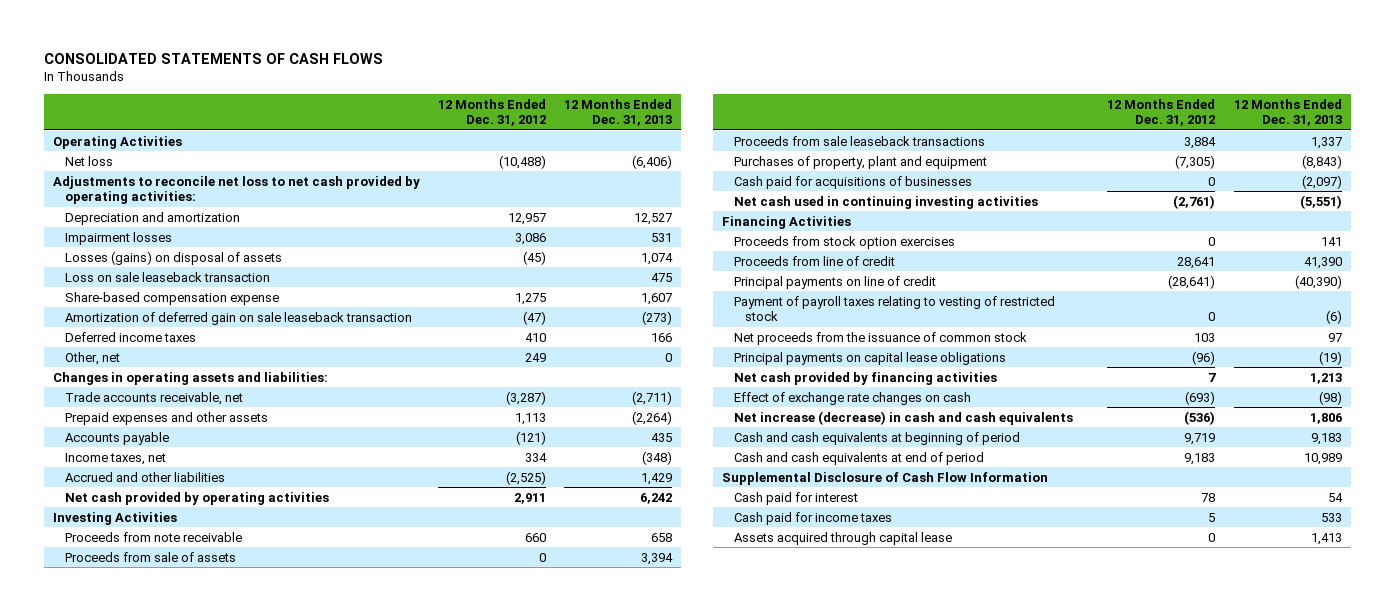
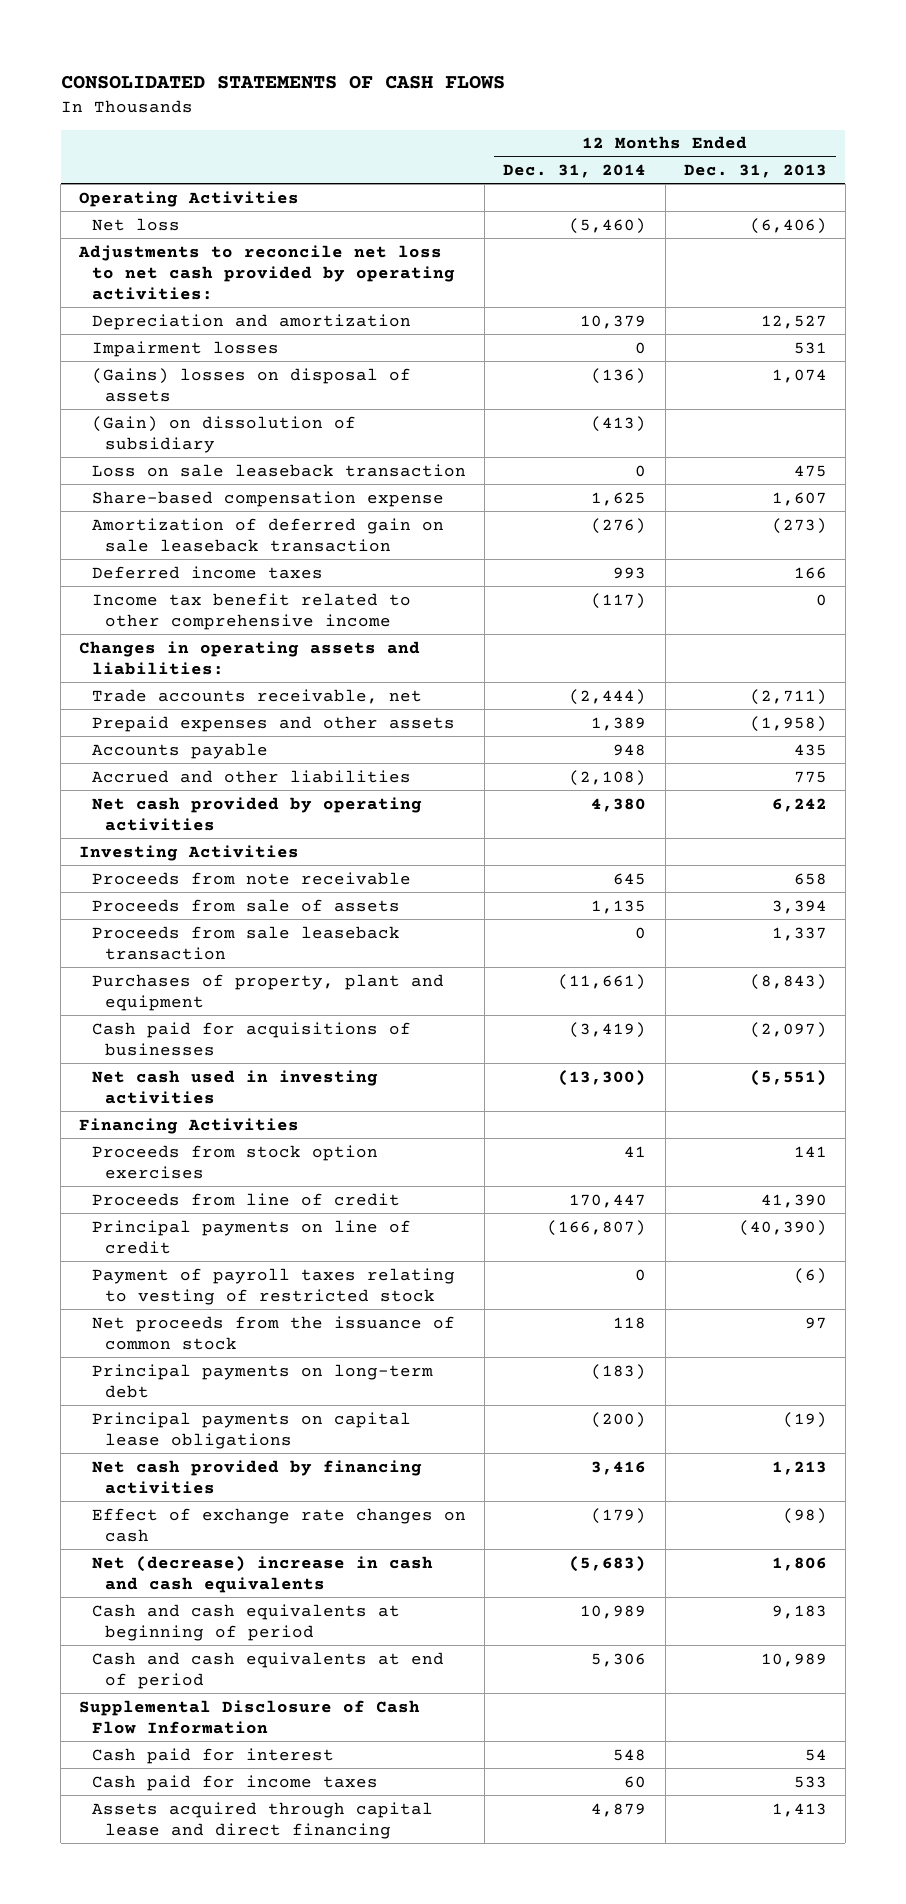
- | 12 Months Ended Dec. 31, 2012 | 12 Months Ended Dec. 31, 2013
+ | 12 Months Ended Dec. 31, 2014 | 12 Months Ended Dec. 31, 2013
- Losses (gains) on disposal of assets | (45) | 1,074
+ (Gains) losses on disposal of assets | (136) | 1,074
+ (Gain) on dissolution of subsidiary | (413) |
- Other, net | 249 | 0
+ Income tax benefit related to other comprehensive income | (117) | 0
- Prepaid expenses and other assets | 1,113 | (2,264)
+ Prepaid expenses and other assets | 1,389 | (1,958)
- Income taxes, net | 334 | (348)
- Accrued and other liabilities | (2,525) | 1,429
+ Accrued and other liabilities | (2,108) | 775
- Proceeds from sale leaseback transactions | 3,884 | 1,337
+ Proceeds from sale leaseback transaction | 0 | 1,337
- Net cash used in continuing investing activities | (2,761) | (5,551)
+ Net cash used in investing activities | (13,300) | (5,551)
+ Principal payments on long-term debt | (183) |
- Net increase (decrease) in cash and cash equivalents | (536) | 1,806
+ Net (decrease) increase in cash and cash equivalents | (5,683) | 1,806
- Assets acquired through capital lease | 0 | 1,413
+ Assets acquired through capital lease and direct financing | 4,879 | 1,413

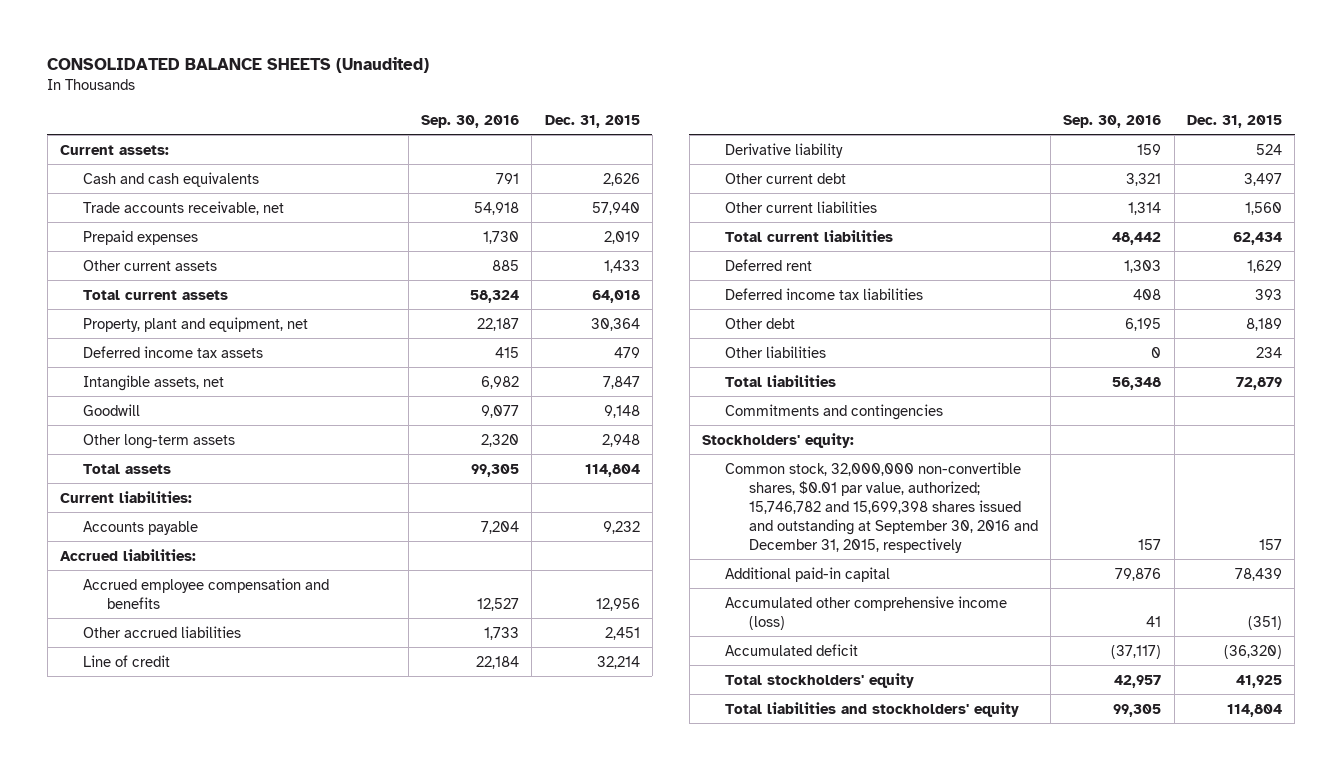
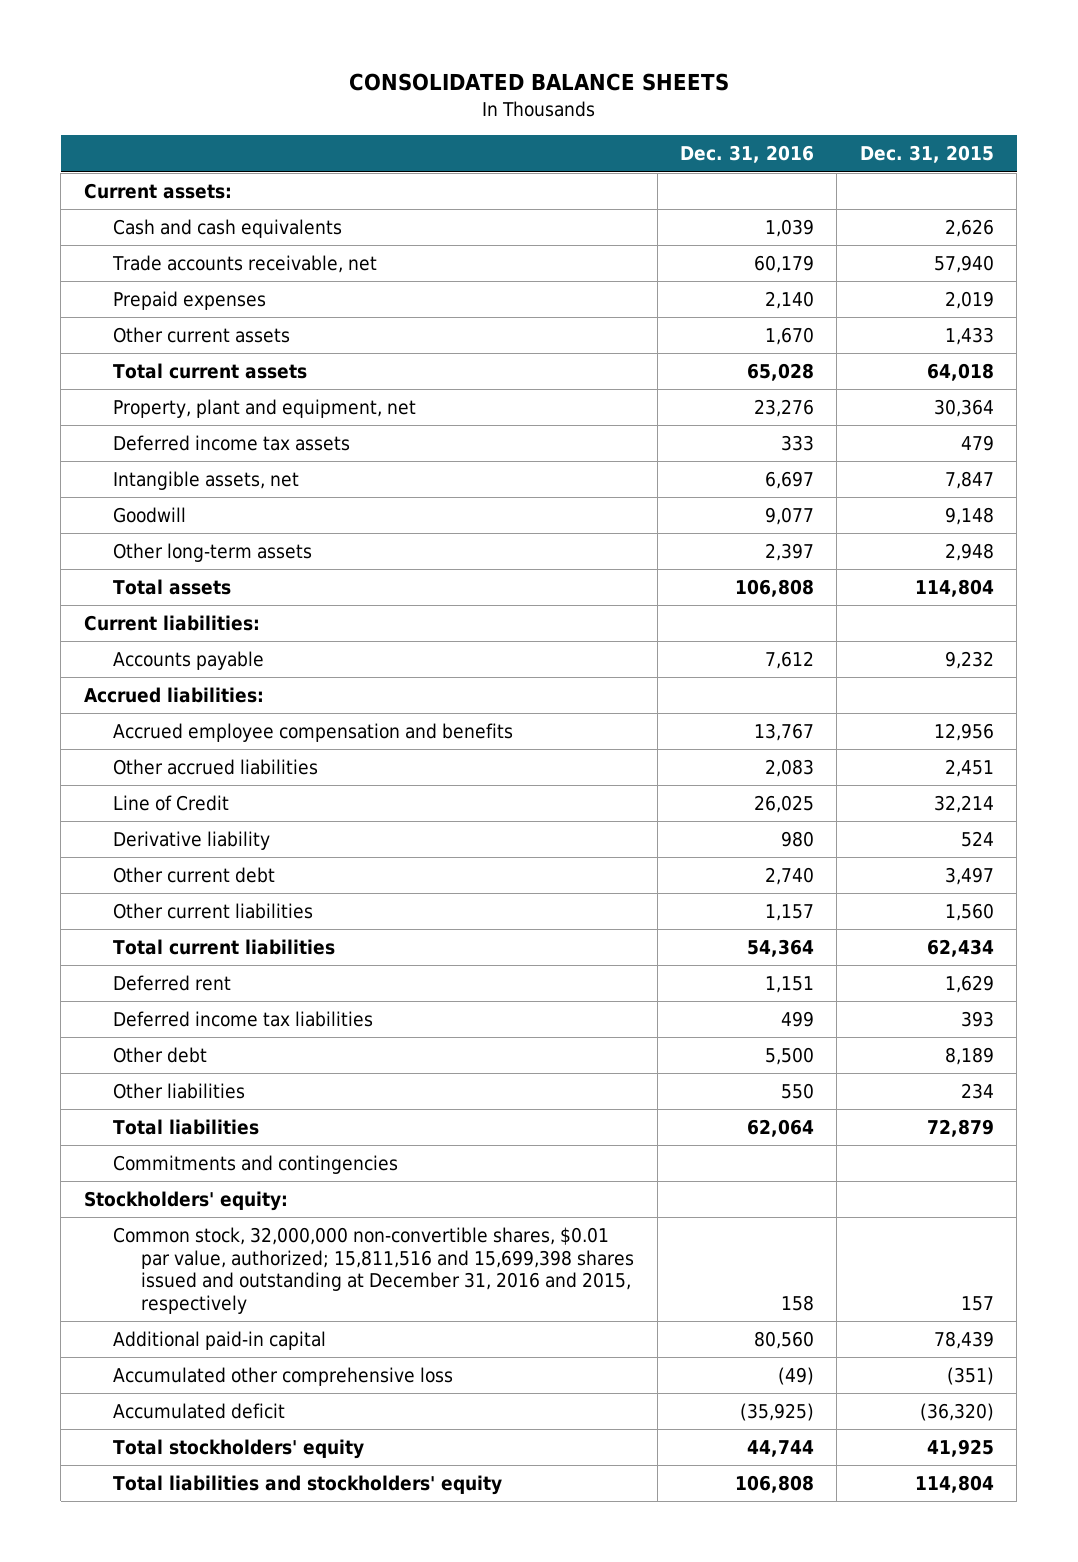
- CONSOLIDATED BALANCE SHEETS (Unaudited)
+ CONSOLIDATED BALANCE SHEETS
- | Sep. 30, 2016 | Dec. 31, 2015
+ | Dec. 31, 2016 | Dec. 31, 2015
- Line of credit | 22,184 | 32,214
+ Line of Credit | 26,025 | 32,214
- Common stock, 32,000,000 non-convertible shares, $0.01 par value, authorized; 15,746,782 and 15,699,398 shares issued and outstanding at September 30, 2016 and December 31, 2015, respectively | 157 | 157
+ Common stock, 32,000,000 non-convertible shares, $0.01 par value, authorized; 15,811,516 and 15,699,398 shares issued and outstanding at December 31, 2016 and 2015, respectively | 158 | 157
- Accumulated other comprehensive income (loss) | 41 | (351)
+ Accumulated other comprehensive loss | (49) | (351)

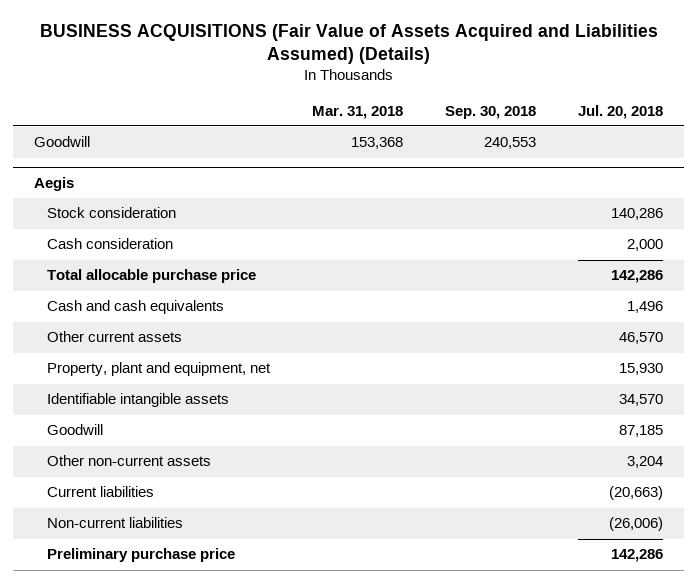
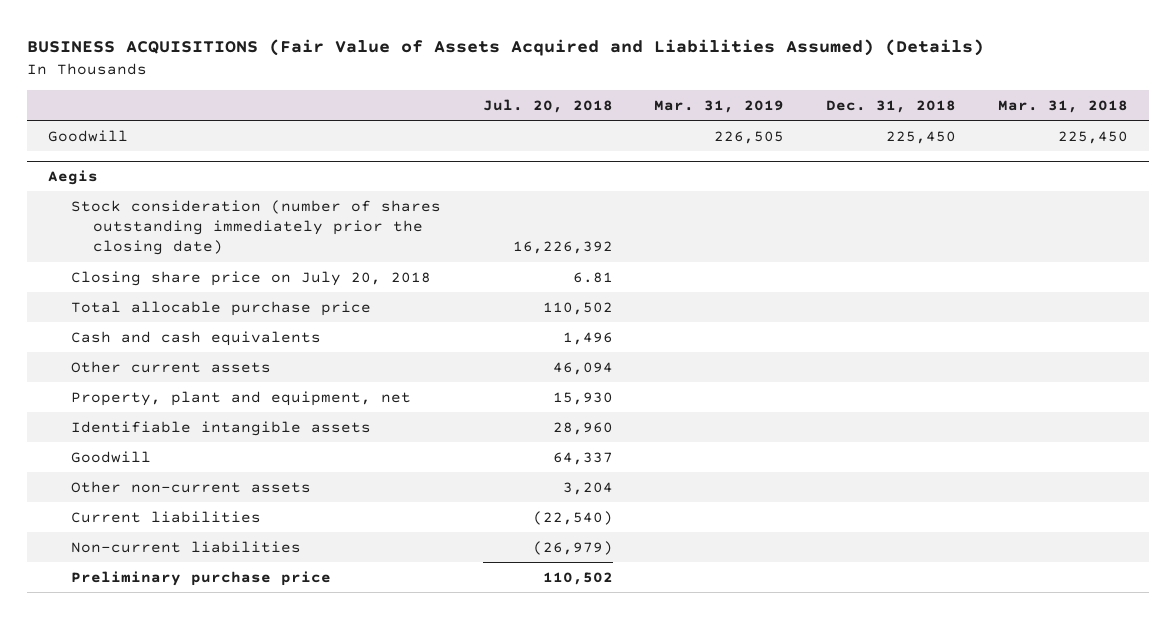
- | Mar. 31, 2018 | Sep. 30, 2018 | Jul. 20, 2018
+ | Jul. 20, 2018 | Mar. 31, 2019 | Dec. 31, 2018 | Mar. 31, 2018
- Goodwill | 153,368 | 240,553 |
+ Goodwill | | 226,505 | 225,450 | 225,450
@ Aegis
- Stock consideration | | | 140,286
- Cash consideration | | | 2,000
- Total allocable purchase price | | | 142,286
+ Stock consideration (number of shares outstanding immediately prior the closing date) | 16,226,392 | | |
+ Closing share price on July 20, 2018 | 6.81 | | |
+ Total allocable purchase price | 110,502 | | |
- Other current assets | | | 46,570
+ Other current assets | 46,094 | | |
- Identifiable intangible assets | | | 34,570
- Goodwill | | | 87,185
+ Identifiable intangible assets | 28,960 | | |
+ Goodwill | 64,337 | | |
- Current liabilities | | | (20,663)
- Non-current liabilities | | | (26,006)
- Preliminary purchase price | | | 142,286
+ Current liabilities | (22,540) | | |
+ Non-current liabilities | (26,979) | | |
+ Preliminary purchase price | 110,502 | | |

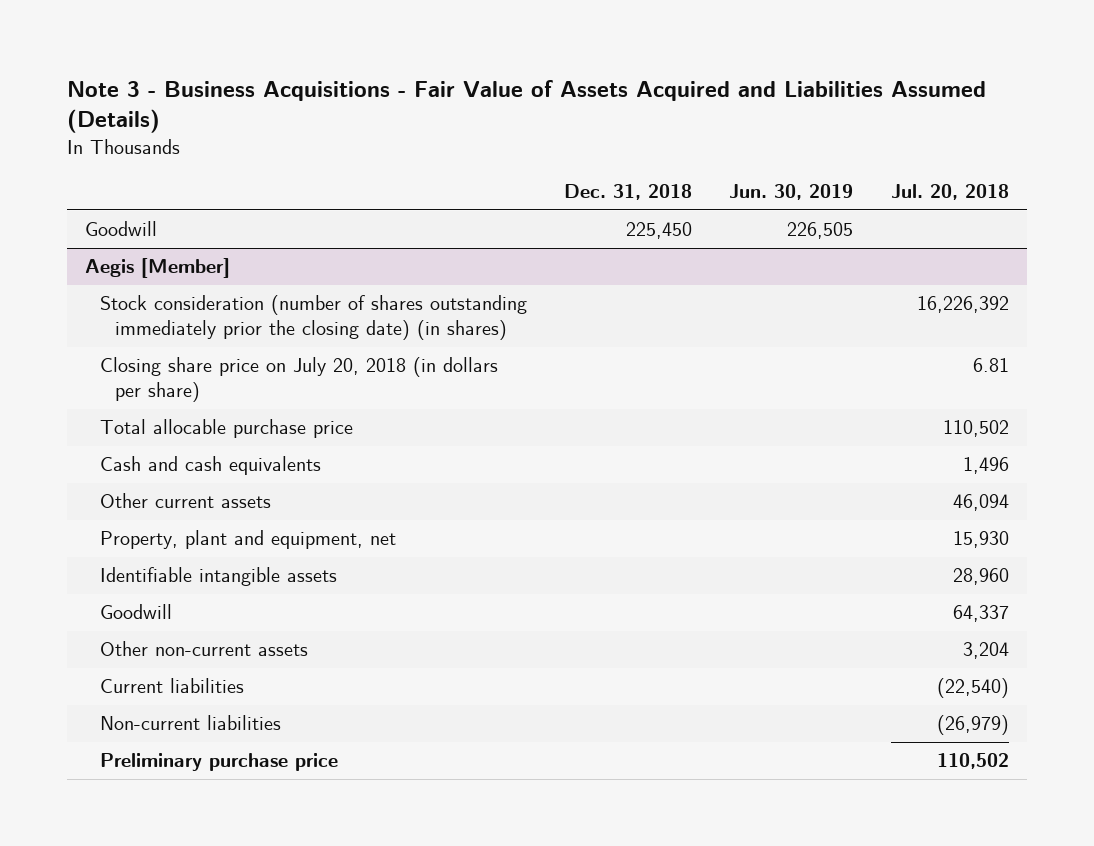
- BUSINESS ACQUISITIONS (Fair Value of Assets Acquired and Liabilities Assumed) (Details)
+ Note 3 - Business Acquisitions - Fair Value of Assets Acquired and Liabilities Assumed (Details)
- | Jul. 20, 2018 | Mar. 31, 2019 | Dec. 31, 2018 | Mar. 31, 2018
+ | Dec. 31, 2018 | Jun. 30, 2019 | Jul. 20, 2018
- Aegis
- Stock consideration (number of shares outstanding immediately prior the closing date) | 16,226,392 | | |
- Closing share price on July 20, 2018 | 6.81 | | |
+ Aegis [Member]
+ Stock consideration (number of shares outstanding immediately prior the closing date) (in shares) | | | 16,226,392
+ Closing share price on July 20, 2018 (in dollars per share) | | | 6.81

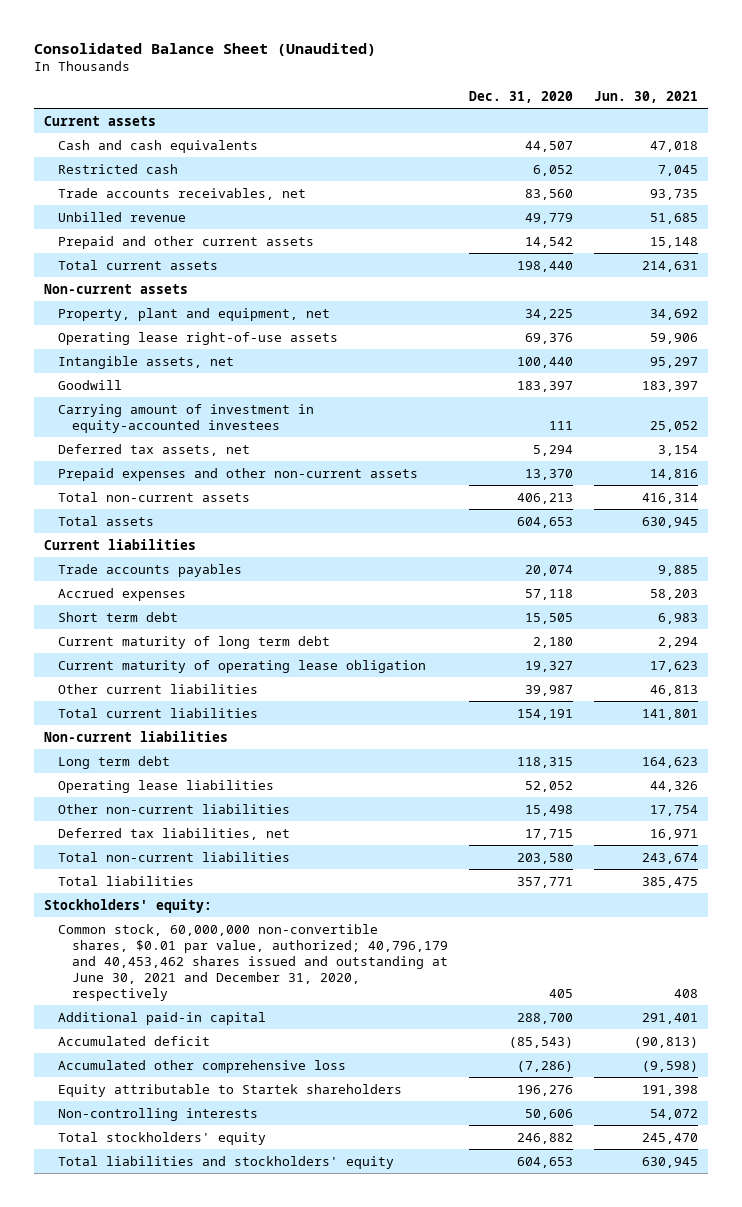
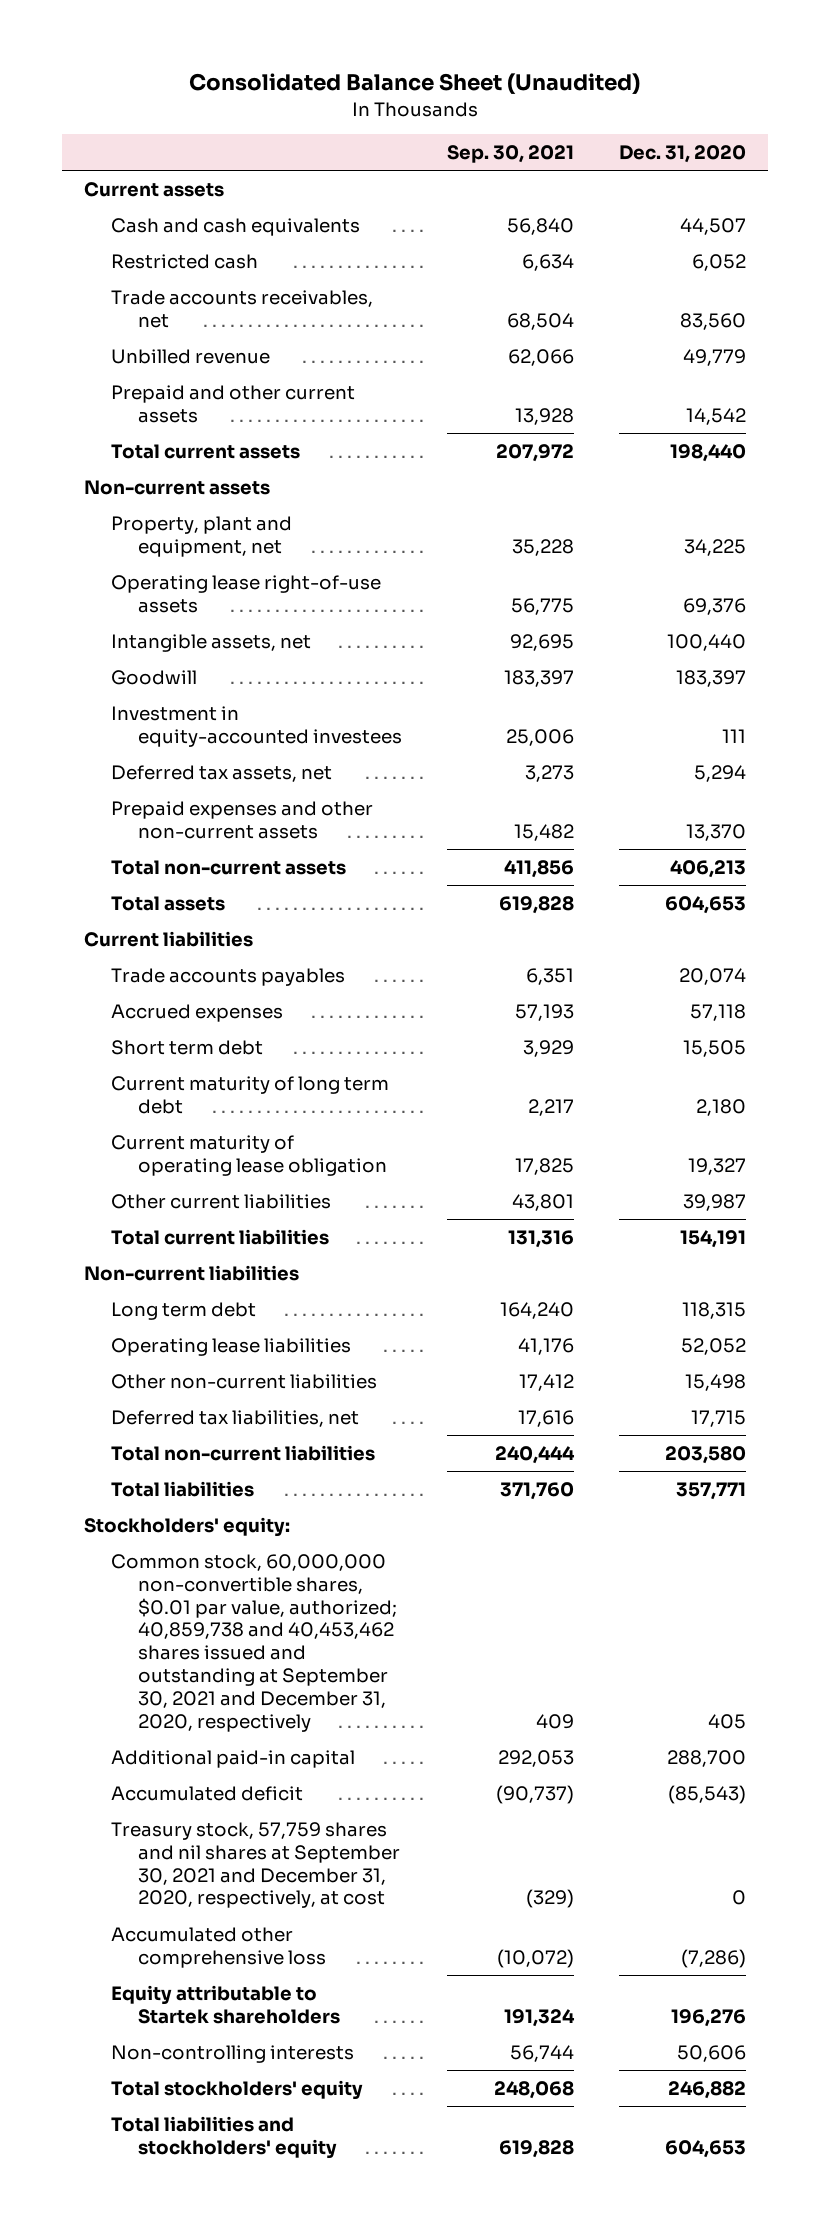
- | Dec. 31, 2020 | Jun. 30, 2021
+ | Sep. 30, 2021 | Dec. 31, 2020
- Carrying amount of investment in equity-accounted investees | 111 | 25,052
+ Investment in equity-accounted investees | 25,006 | 111
- Common stock, 60,000,000 non-convertible shares, $0.01 par value, authorized; 40,796,179 and 40,453,462 shares issued and outstanding at June 30, 2021 and December 31, 2020, respectively | 405 | 408
+ Common stock, 60,000,000 non-convertible shares, $0.01 par value, authorized; 40,859,738 and 40,453,462 shares issued and outstanding at September 30, 2021 and December 31, 2020, respectively | 409 | 405
+ Treasury stock, 57,759 shares and nil shares at September 30, 2021 and December 31, 2020, respectively, at cost | (329) | 0

